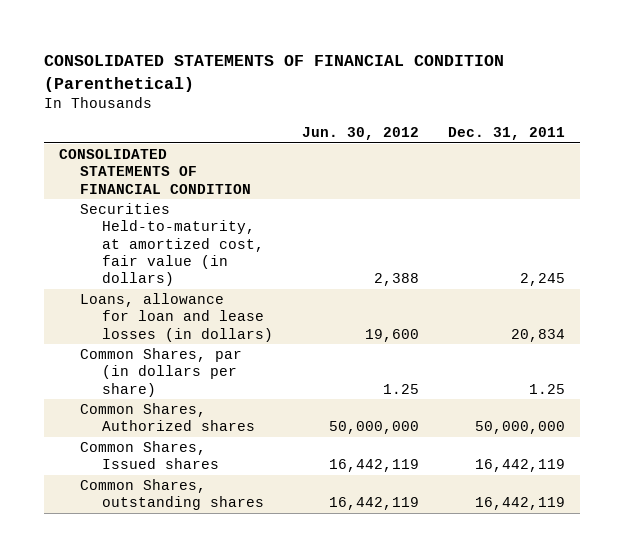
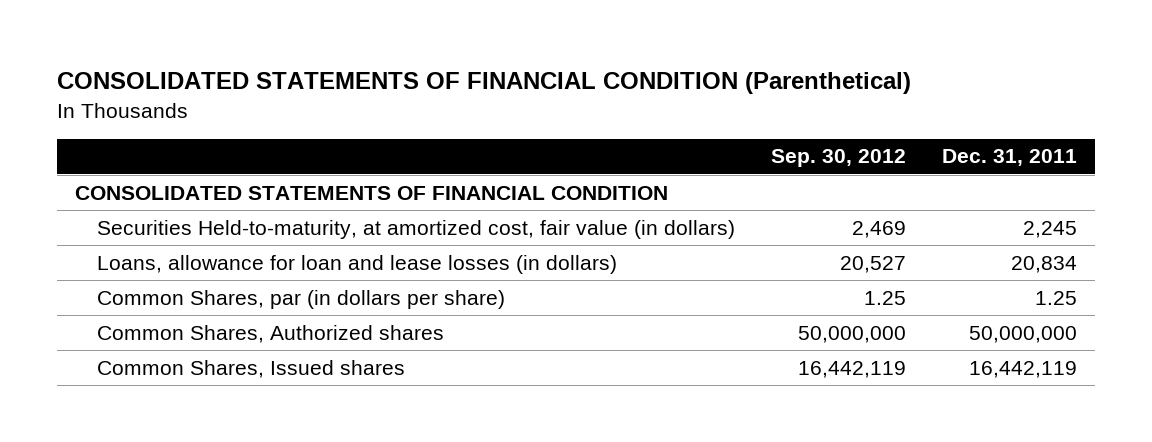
- | Jun. 30, 2012 | Dec. 31, 2011
+ | Sep. 30, 2012 | Dec. 31, 2011
- Common Shares, outstanding shares | 16,442,119 | 16,442,119

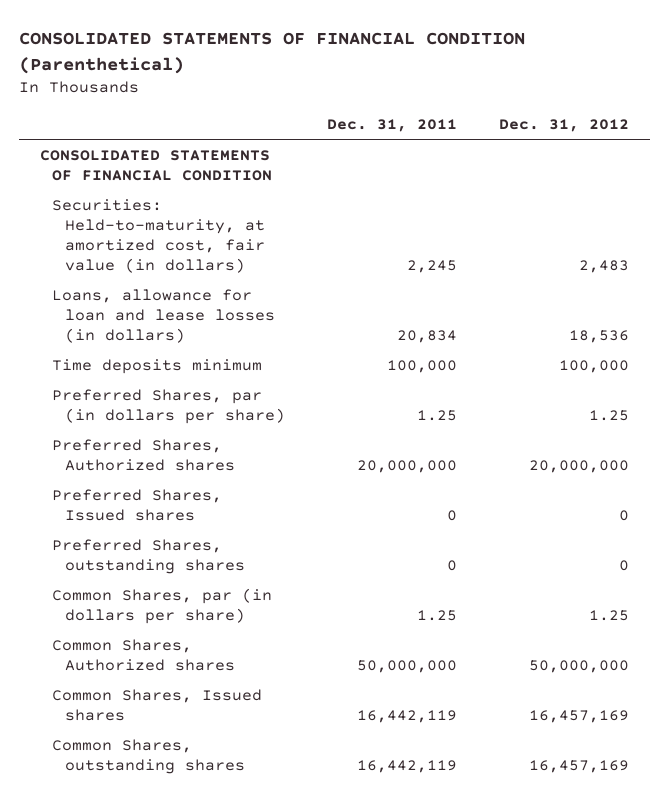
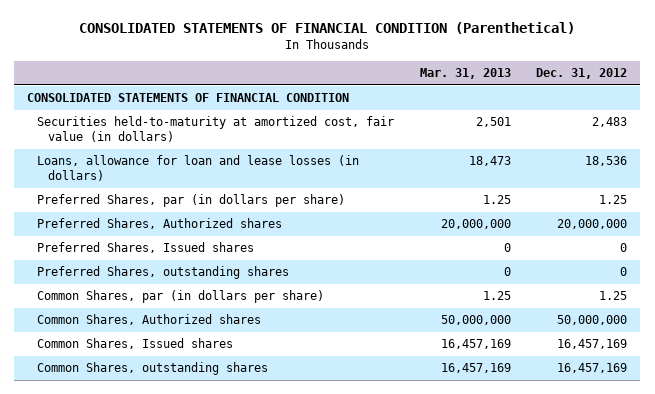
- | Dec. 31, 2011 | Dec. 31, 2012
+ | Mar. 31, 2013 | Dec. 31, 2012
- Securities: Held-to-maturity, at amortized cost, fair value (in dollars) | 2,245 | 2,483
+ Securities held-to-maturity at amortized cost, fair value (in dollars) | 2,501 | 2,483
- Time deposits minimum | 100,000 | 100,000

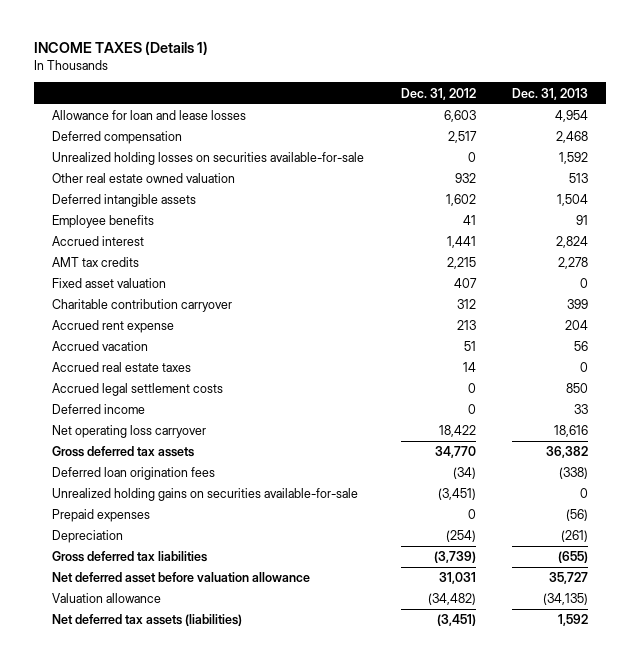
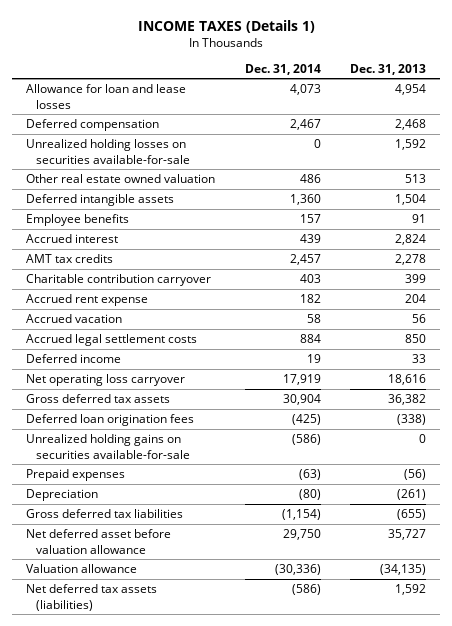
- | Dec. 31, 2012 | Dec. 31, 2013
+ | Dec. 31, 2014 | Dec. 31, 2013
- Fixed asset valuation | 407 | 0
- Accrued real estate taxes | 14 | 0

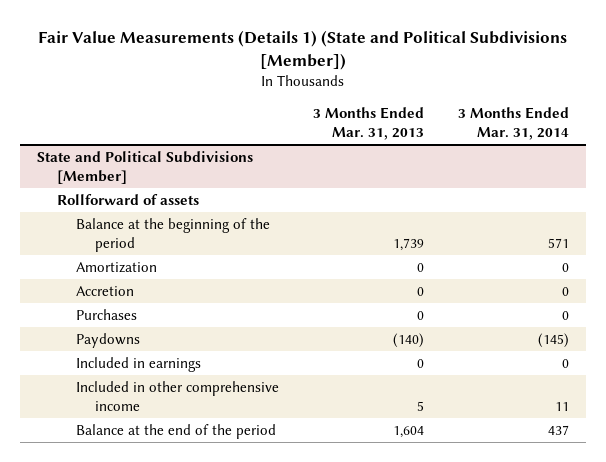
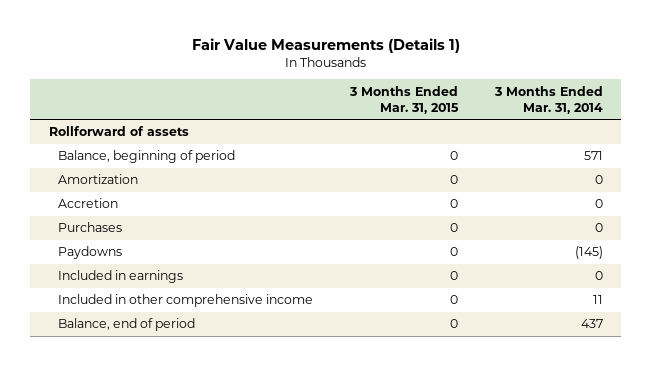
- Fair Value Measurements (Details 1) (State and Political Subdivisions [Member])
+ Fair Value Measurements (Details 1)
- | 3 Months Ended Mar. 31, 2013 | 3 Months Ended Mar. 31, 2014
+ | 3 Months Ended Mar. 31, 2015 | 3 Months Ended Mar. 31, 2014
- State and Political Subdivisions [Member]
- Balance at the beginning of the period | 1,739 | 571
+ Balance, beginning of period | 0 | 571
- Balance at the end of the period | 1,604 | 437
+ Balance, end of period | 0 | 437

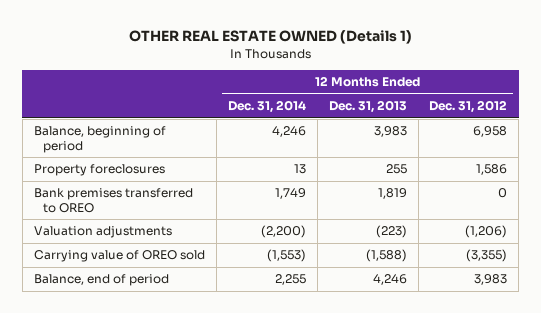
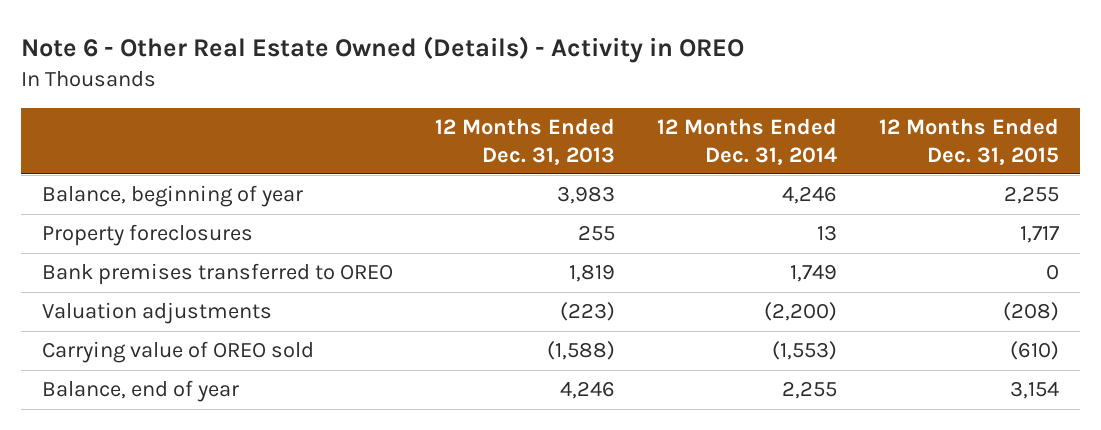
- OTHER REAL ESTATE OWNED (Details 1)
+ Note 6 - Other Real Estate Owned (Details) - Activity in OREO
- | 12 Months Ended Dec. 31, 2014 | 12 Months Ended Dec. 31, 2013 | 12 Months Ended Dec. 31, 2012
+ | 12 Months Ended Dec. 31, 2013 | 12 Months Ended Dec. 31, 2014 | 12 Months Ended Dec. 31, 2015
- Balance, beginning of period | 4,246 | 3,983 | 6,958
+ Balance, beginning of year | 3,983 | 4,246 | 2,255
- Balance, end of period | 2,255 | 4,246 | 3,983
+ Balance, end of year | 4,246 | 2,255 | 3,154

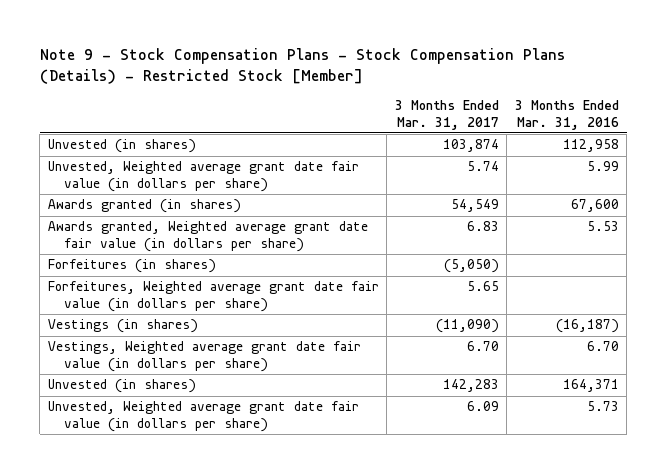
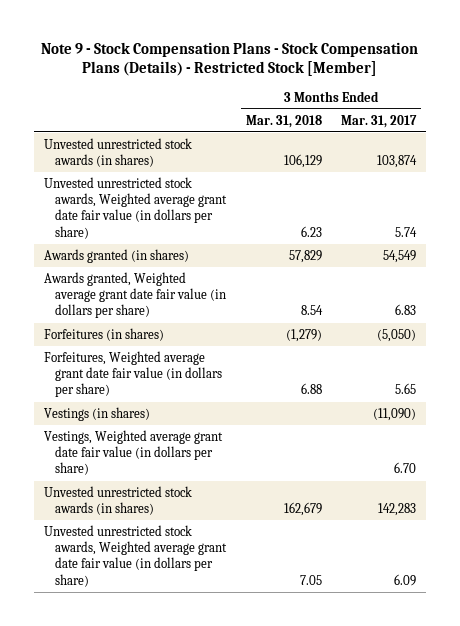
- | 3 Months Ended Mar. 31, 2017 | 3 Months Ended Mar. 31, 2016
+ | 3 Months Ended Mar. 31, 2018 | 3 Months Ended Mar. 31, 2017
- Unvested (in shares) | 103,874 | 112,958
- Unvested, Weighted average grant date fair value (in dollars per share) | 5.74 | 5.99
+ Unvested unrestricted stock awards (in shares) | 106,129 | 103,874
+ Unvested unrestricted stock awards, Weighted average grant date fair value (in dollars per share) | 6.23 | 5.74
- Unvested (in shares) | 142,283 | 164,371
- Unvested, Weighted average grant date fair value (in dollars per share) | 6.09 | 5.73
+ Unvested unrestricted stock awards (in shares) | 162,679 | 142,283
+ Unvested unrestricted stock awards, Weighted average grant date fair value (in dollars per share) | 7.05 | 6.09

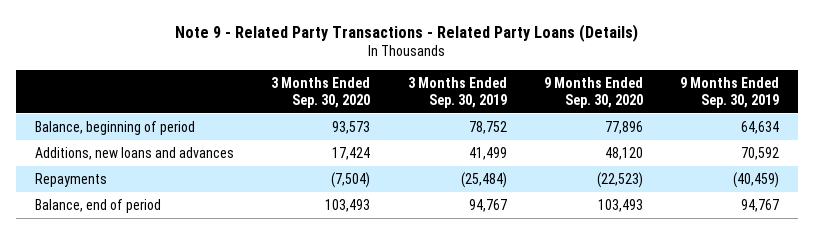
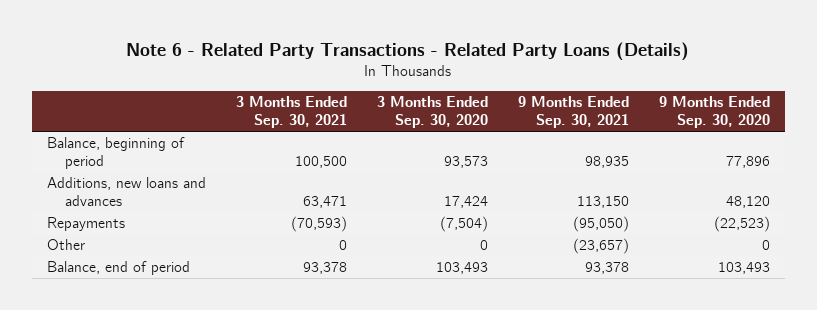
- Note 9 - Related Party Transactions - Related Party Loans (Details)
+ Note 6 - Related Party Transactions - Related Party Loans (Details)
- | 3 Months Ended Sep. 30, 2020 | 3 Months Ended Sep. 30, 2019 | 9 Months Ended Sep. 30, 2020 | 9 Months Ended Sep. 30, 2019
+ | 3 Months Ended Sep. 30, 2021 | 3 Months Ended Sep. 30, 2020 | 9 Months Ended Sep. 30, 2021 | 9 Months Ended Sep. 30, 2020
+ Other | 0 | 0 | (23,657) | 0

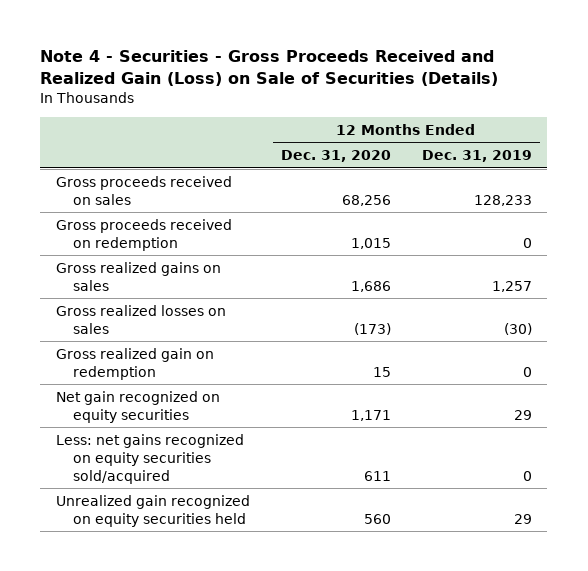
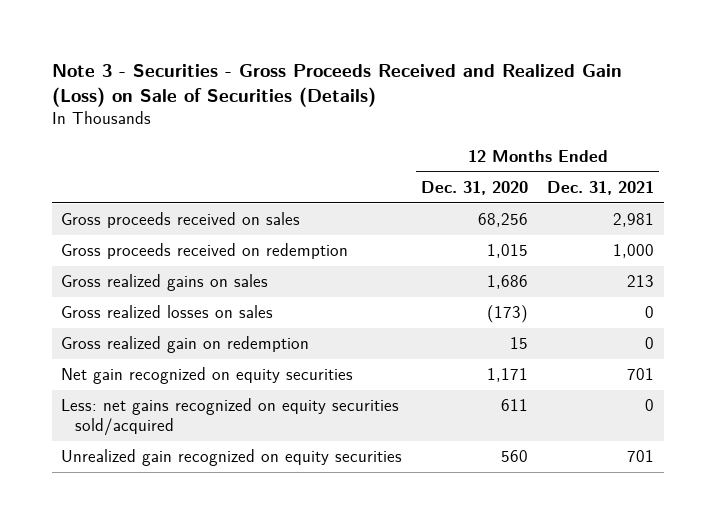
- Note 4 - Securities - Gross Proceeds Received and Realized Gain (Loss) on Sale of Securities (Details)
+ Note 3 - Securities - Gross Proceeds Received and Realized Gain (Loss) on Sale of Securities (Details)
- | 12 Months Ended Dec. 31, 2020 | 12 Months Ended Dec. 31, 2019
+ | 12 Months Ended Dec. 31, 2020 | 12 Months Ended Dec. 31, 2021
- Unrealized gain recognized on equity securities held | 560 | 29
+ Unrealized gain recognized on equity securities | 560 | 701

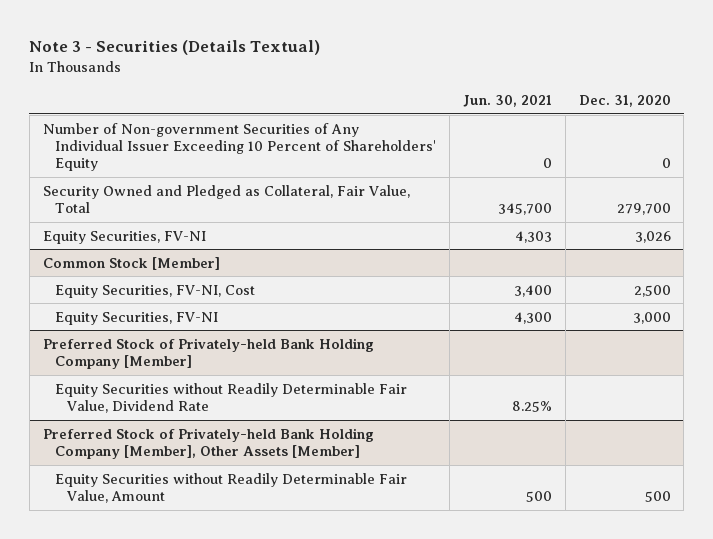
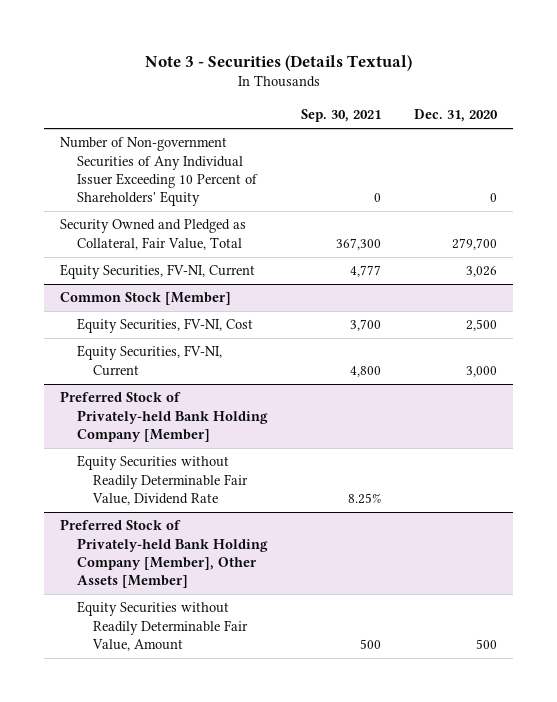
- | Jun. 30, 2021 | Dec. 31, 2020
+ | Sep. 30, 2021 | Dec. 31, 2020
- Equity Securities, FV-NI | 4,303 | 3,026
+ Equity Securities, FV-NI, Current | 4,777 | 3,026
@ Common Stock [Member]
- Equity Securities, FV-NI | 4,300 | 3,000
+ Equity Securities, FV-NI, Current | 4,800 | 3,000

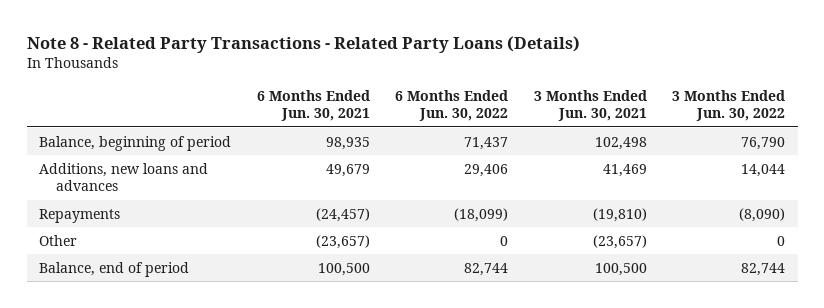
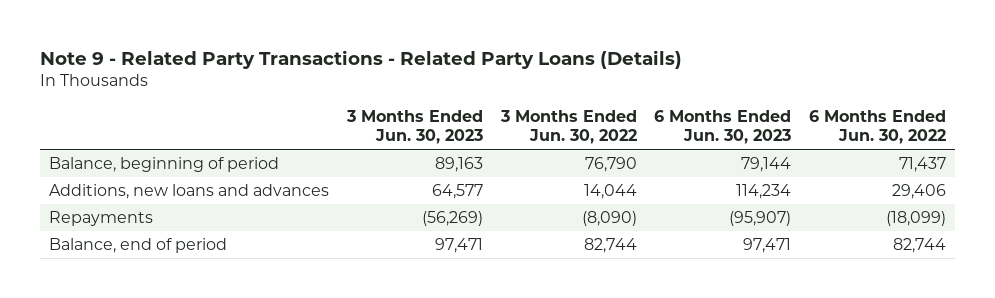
- Note 8 - Related Party Transactions - Related Party Loans (Details)
+ Note 9 - Related Party Transactions - Related Party Loans (Details)
- | 6 Months Ended Jun. 30, 2021 | 6 Months Ended Jun. 30, 2022 | 3 Months Ended Jun. 30, 2021 | 3 Months Ended Jun. 30, 2022
+ | 3 Months Ended Jun. 30, 2023 | 3 Months Ended Jun. 30, 2022 | 6 Months Ended Jun. 30, 2023 | 6 Months Ended Jun. 30, 2022
- Other | (23,657) | 0 | (23,657) | 0

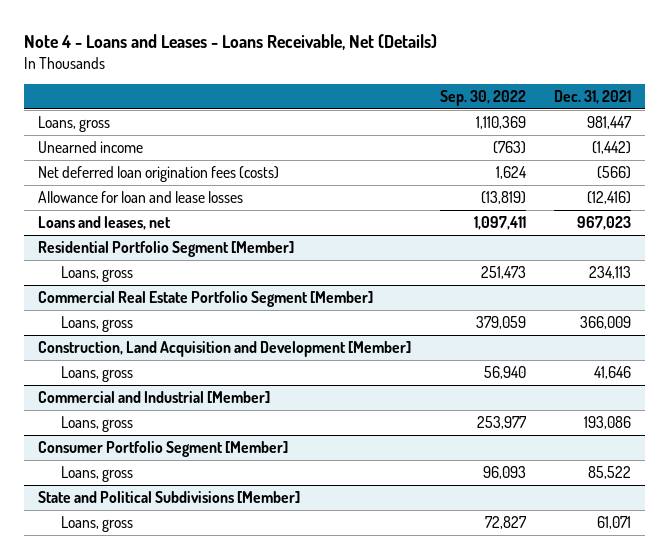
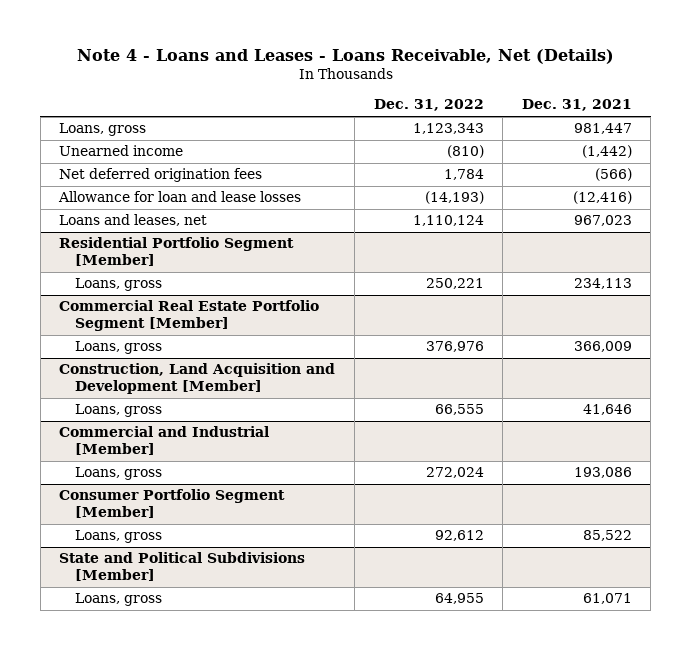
- | Sep. 30, 2022 | Dec. 31, 2021
+ | Dec. 31, 2022 | Dec. 31, 2021
- Net deferred loan origination fees (costs) | 1,624 | (566)
+ Net deferred origination fees | 1,784 | (566)

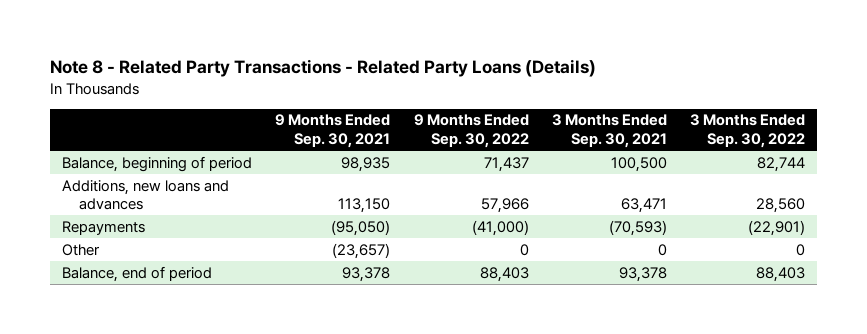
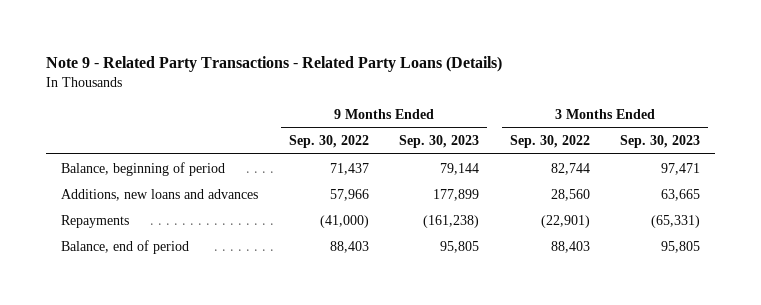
- Note 8 - Related Party Transactions - Related Party Loans (Details)
+ Note 9 - Related Party Transactions - Related Party Loans (Details)
- | 9 Months Ended Sep. 30, 2021 | 9 Months Ended Sep. 30, 2022 | 3 Months Ended Sep. 30, 2021 | 3 Months Ended Sep. 30, 2022
+ | 9 Months Ended Sep. 30, 2022 | 9 Months Ended Sep. 30, 2023 | 3 Months Ended Sep. 30, 2022 | 3 Months Ended Sep. 30, 2023
- Other | (23,657) | 0 | 0 | 0

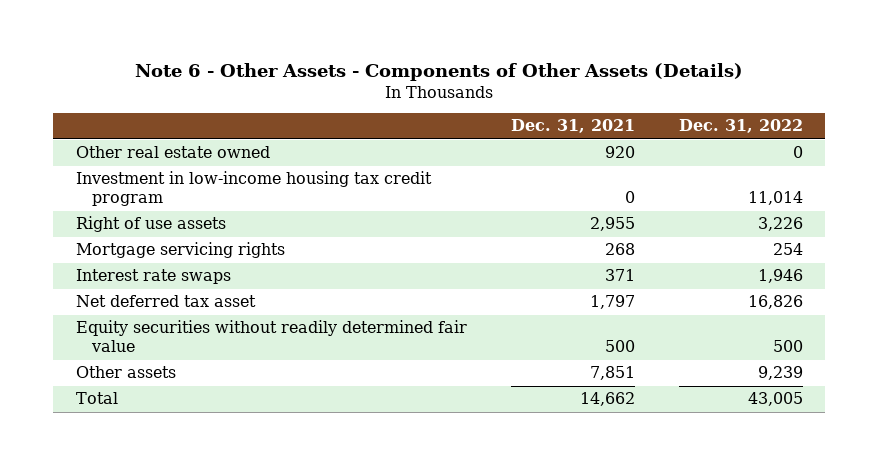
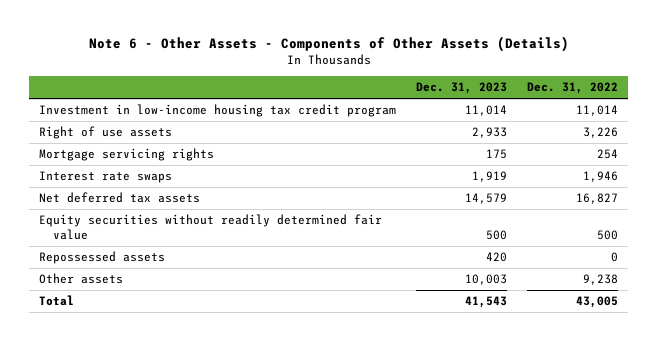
- | Dec. 31, 2021 | Dec. 31, 2022
+ | Dec. 31, 2023 | Dec. 31, 2022
- Other real estate owned | 920 | 0
- Net deferred tax asset | 1,797 | 16,826
+ Net deferred tax assets | 14,579 | 16,827
- Other assets | 7,851 | 9,239
+ Repossessed assets | 420 | 0
+ Other assets | 10,003 | 9,238

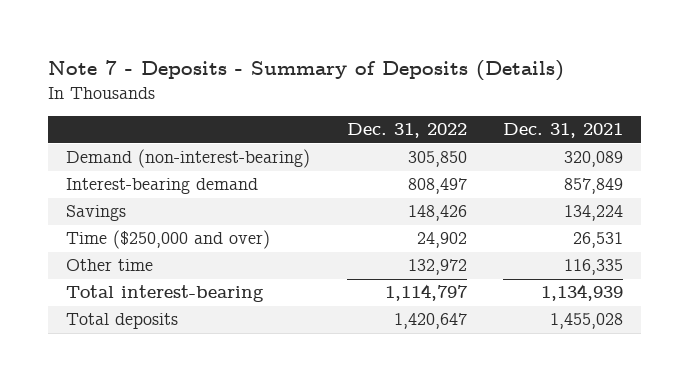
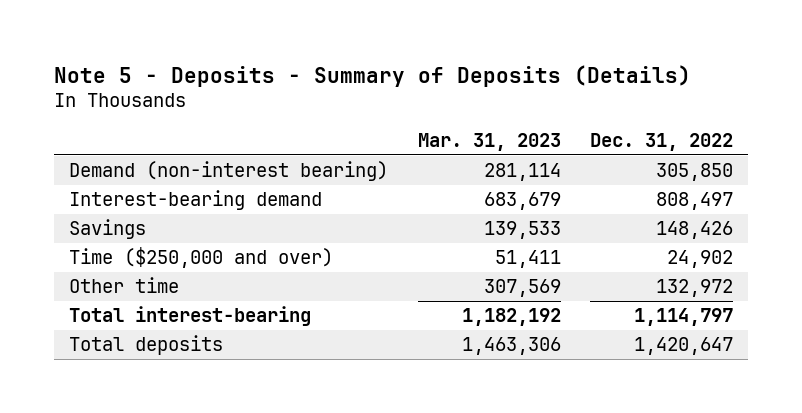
- Note 7 - Deposits - Summary of Deposits (Details)
+ Note 5 - Deposits - Summary of Deposits (Details)
- | Dec. 31, 2022 | Dec. 31, 2021
+ | Mar. 31, 2023 | Dec. 31, 2022
- Demand (non-interest-bearing) | 305,850 | 320,089
+ Demand (non-interest bearing) | 281,114 | 305,850

